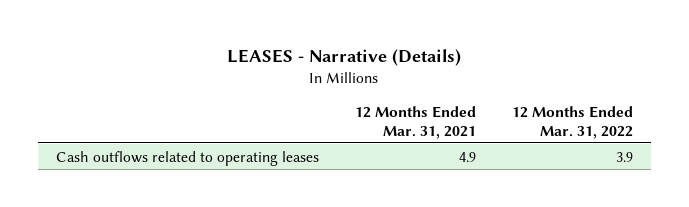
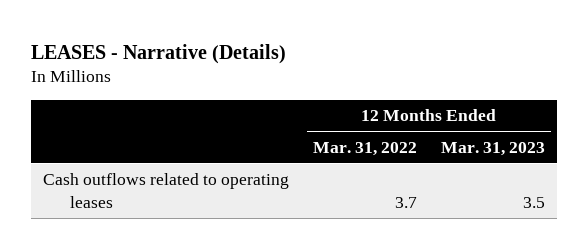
- | 12 Months Ended Mar. 31, 2021 | 12 Months Ended Mar. 31, 2022
+ | 12 Months Ended Mar. 31, 2022 | 12 Months Ended Mar. 31, 2023
- Cash outflows related to operating leases | 4.9 | 3.9
+ Cash outflows related to operating leases | 3.7 | 3.5

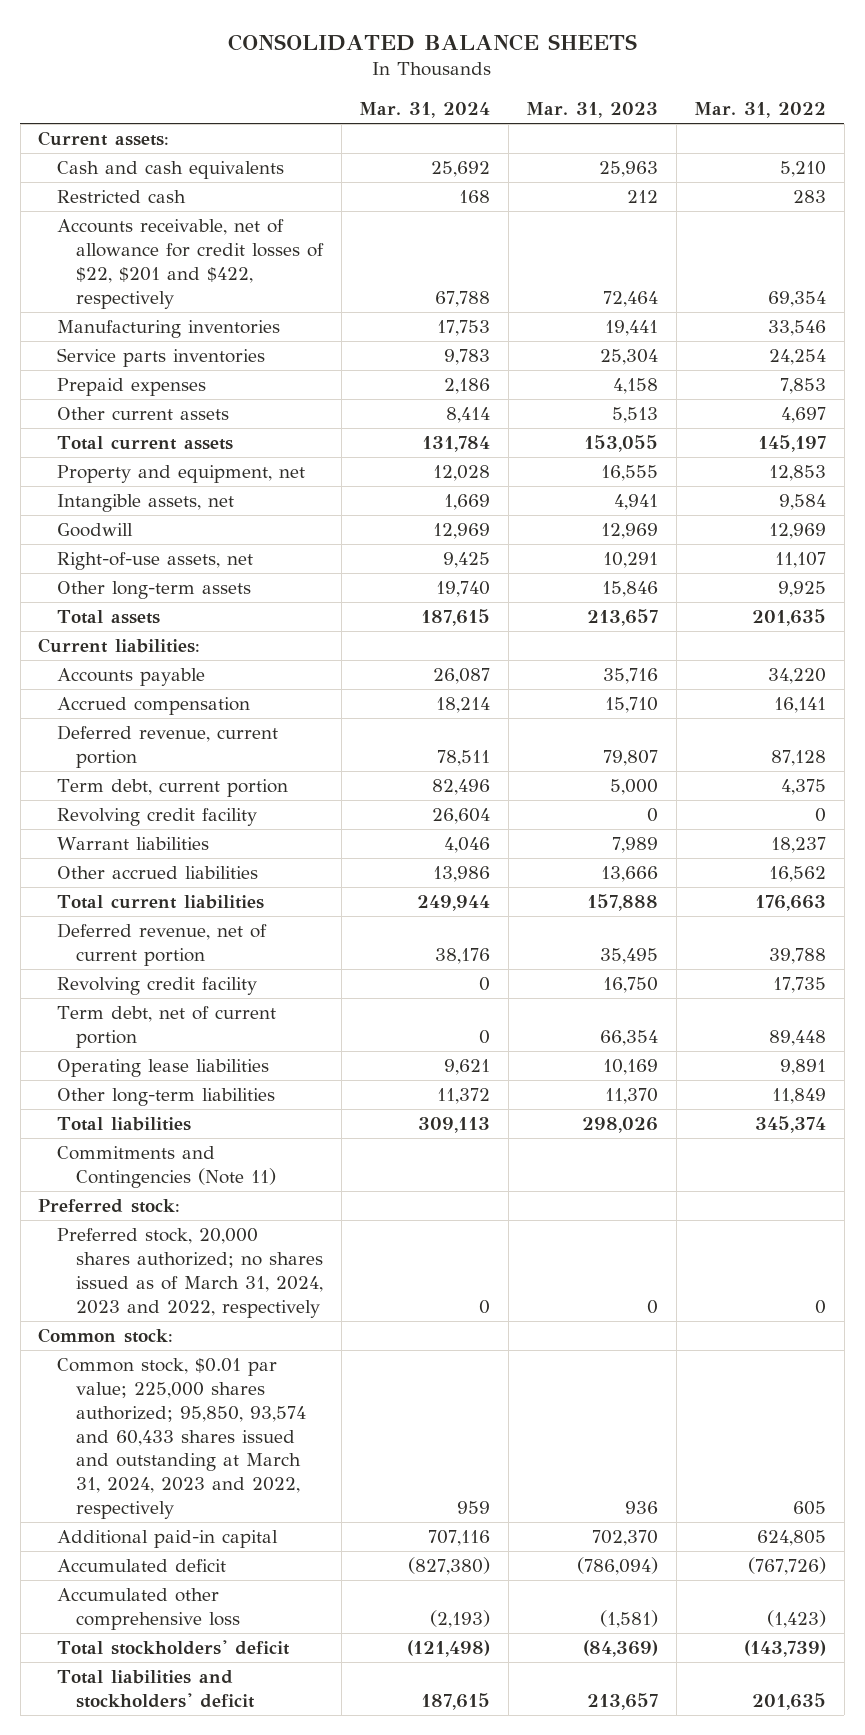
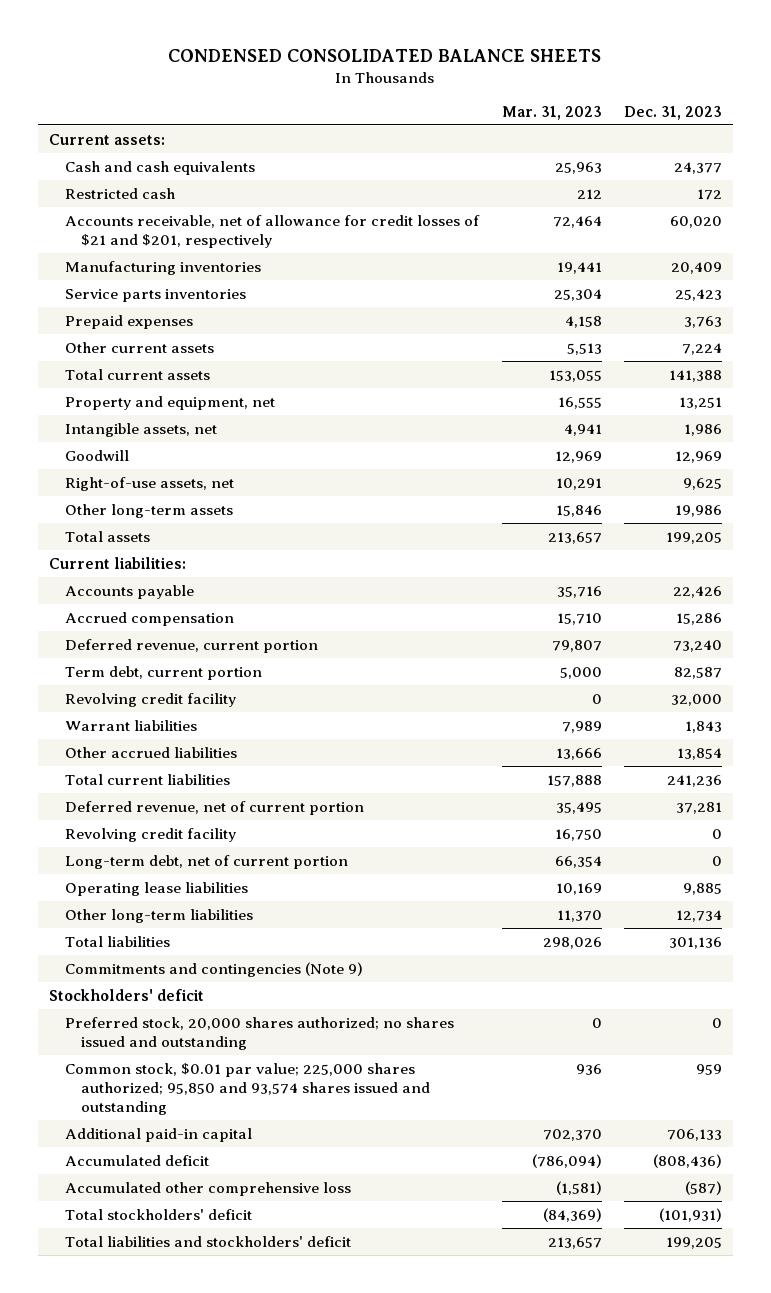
- CONSOLIDATED BALANCE SHEETS
+ CONDENSED CONSOLIDATED BALANCE SHEETS
- | Mar. 31, 2024 | Mar. 31, 2023 | Mar. 31, 2022
+ | Mar. 31, 2023 | Dec. 31, 2023
- Accounts receivable, net of allowance for credit losses of $22, $201 and $422, respectively | 67,788 | 72,464 | 69,354
+ Accounts receivable, net of allowance for credit losses of $21 and $201, respectively | 72,464 | 60,020
- Term debt, net of current portion | 0 | 66,354 | 89,448
+ Long-term debt, net of current portion | 66,354 | 0
- Commitments and Contingencies (Note 11)
- Preferred stock:
- Preferred stock, 20,000 shares authorized; no shares issued as of March 31, 2024, 2023 and 2022, respectively | 0 | 0 | 0
- Common stock:
- Common stock, $0.01 par value; 225,000 shares authorized; 95,850, 93,574 and 60,433 shares issued and outstanding at March 31, 2024, 2023 and 2022, respectively | 959 | 936 | 605
+ Commitments and contingencies (Note 9)
+ Stockholders' deficit
+ Preferred stock, 20,000 shares authorized; no shares issued and outstanding | 0 | 0
+ Common stock, $0.01 par value; 225,000 shares authorized; 95,850 and 93,574 shares issued and outstanding | 936 | 959

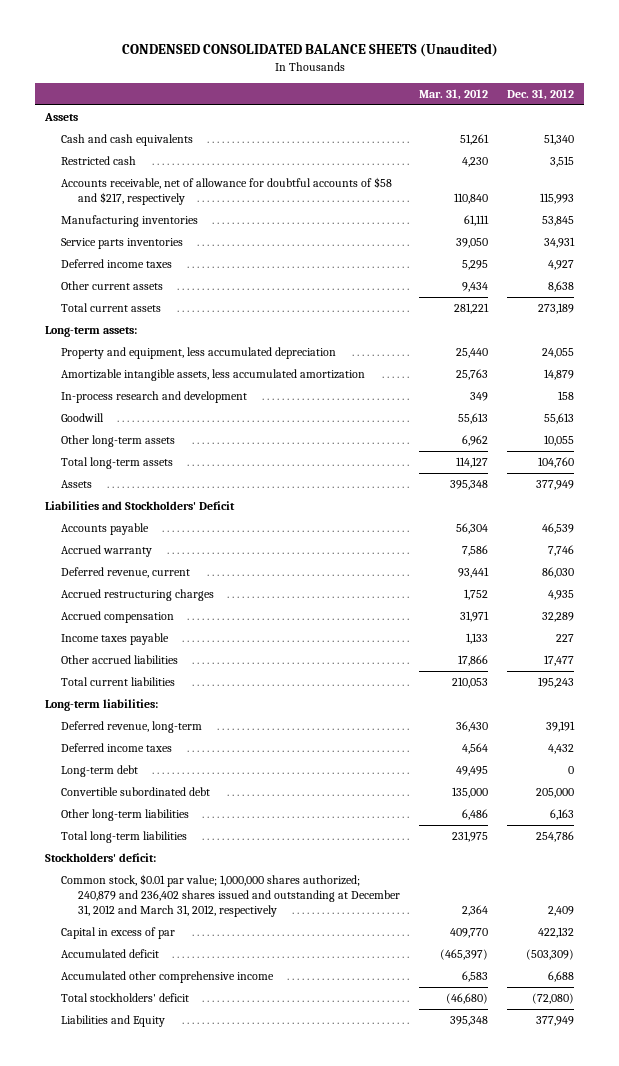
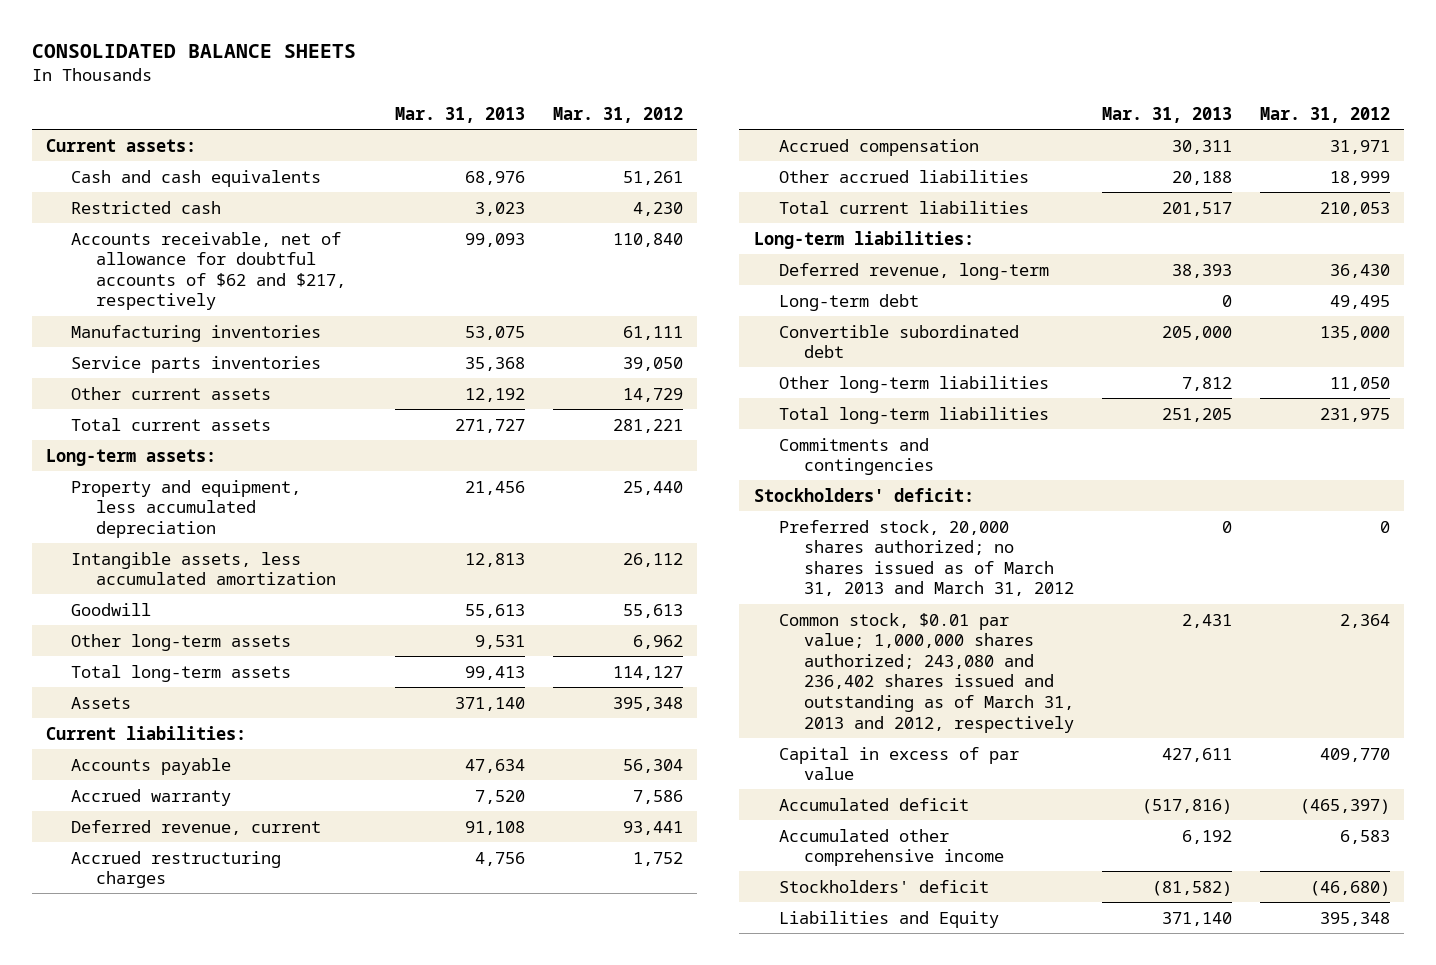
- CONDENSED CONSOLIDATED BALANCE SHEETS (Unaudited)
+ CONSOLIDATED BALANCE SHEETS
- | Mar. 31, 2012 | Dec. 31, 2012
+ | Mar. 31, 2013 | Mar. 31, 2012
- Assets
+ Current assets:
- Accounts receivable, net of allowance for doubtful accounts of $58 and $217, respectively | 110,840 | 115,993
+ Accounts receivable, net of allowance for doubtful accounts of $62 and $217, respectively | 99,093 | 110,840
- Deferred income taxes | 5,295 | 4,927
- Other current assets | 9,434 | 8,638
+ Other current assets | 12,192 | 14,729
- Amortizable intangible assets, less accumulated amortization | 25,763 | 14,879
- In-process research and development | 349 | 158
+ Intangible assets, less accumulated amortization | 12,813 | 26,112
- Liabilities and Stockholders' Deficit
+ Current liabilities:
- Income taxes payable | 1,133 | 227
- Other accrued liabilities | 17,866 | 17,477
+ Other accrued liabilities | 20,188 | 18,999
- Deferred income taxes | 4,564 | 4,432
- Other long-term liabilities | 6,486 | 6,163
+ Other long-term liabilities | 7,812 | 11,050
+ Commitments and contingencies
- Common stock, $0.01 par value; 1,000,000 shares authorized; 240,879 and 236,402 shares issued and outstanding at December 31, 2012 and March 31, 2012, respectively | 2,364 | 2,409
- Capital in excess of par | 409,770 | 422,132
+ Preferred stock, 20,000 shares authorized; no shares issued as of March 31, 2013 and March 31, 2012 | 0 | 0
+ Common stock, $0.01 par value; 1,000,000 shares authorized; 243,080 and 236,402 shares issued and outstanding as of March 31, 2013 and 2012, respectively | 2,431 | 2,364
+ Capital in excess of par value | 427,611 | 409,770
- Total stockholders' deficit | (46,680) | (72,080)
+ Stockholders' deficit | (81,582) | (46,680)

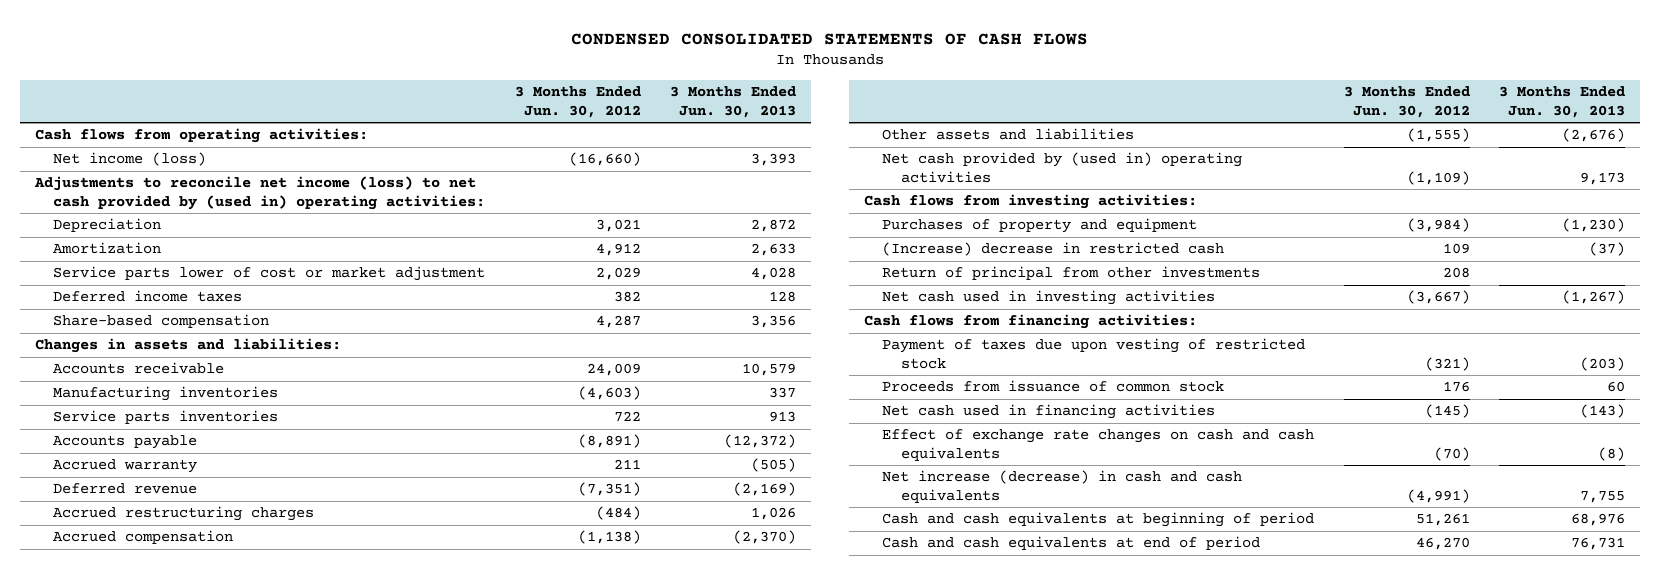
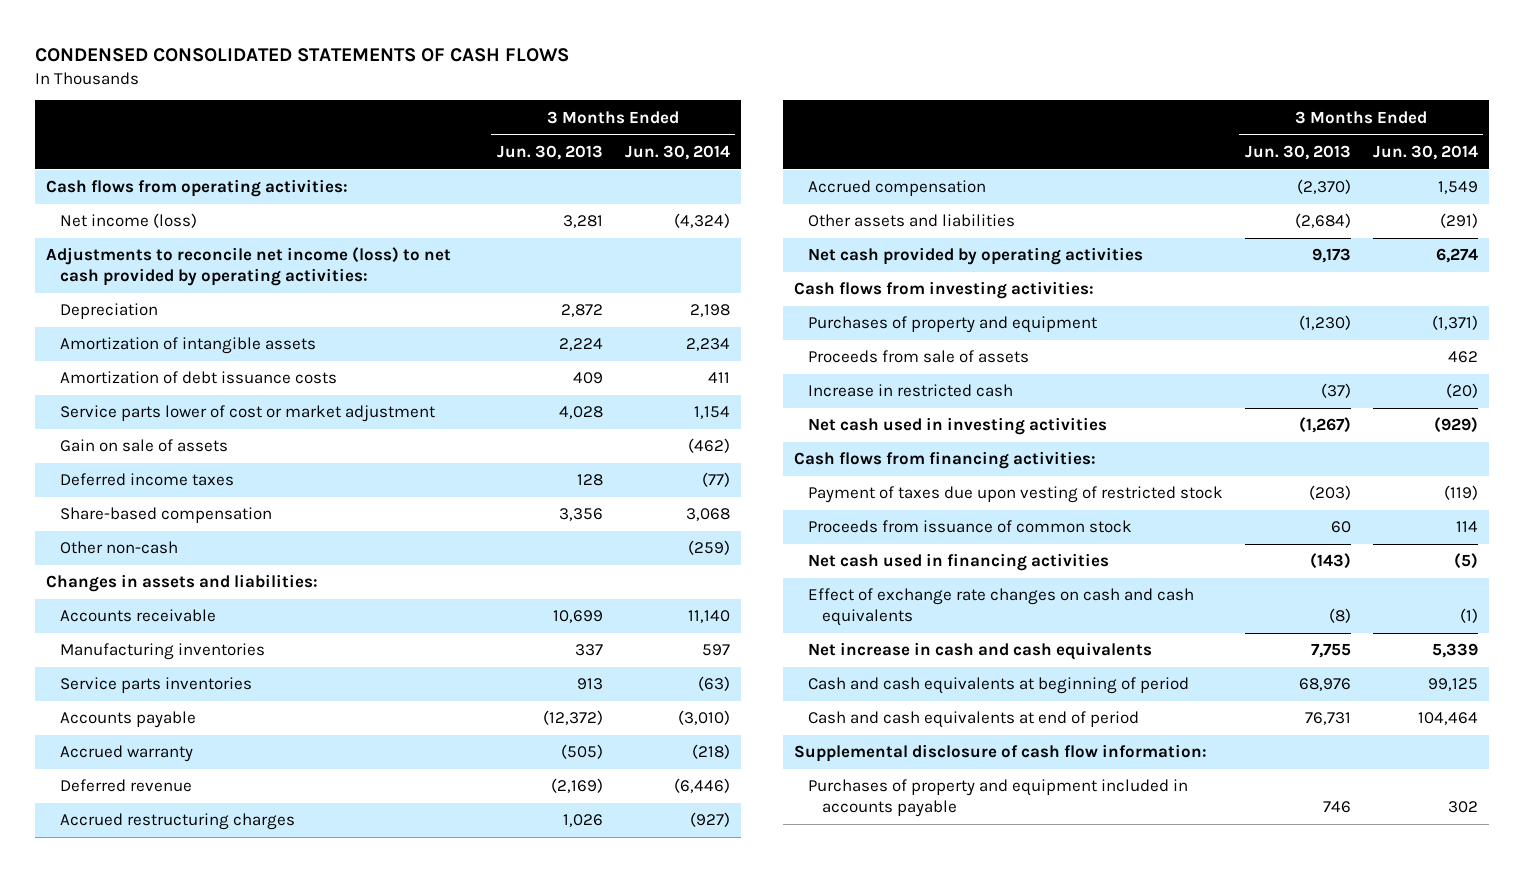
- | 3 Months Ended Jun. 30, 2012 | 3 Months Ended Jun. 30, 2013
+ | 3 Months Ended Jun. 30, 2013 | 3 Months Ended Jun. 30, 2014
- Net income (loss) | (16,660) | 3,393
- Adjustments to reconcile net income (loss) to net cash provided by (used in) operating activities:
+ Net income (loss) | 3,281 | (4,324)
+ Adjustments to reconcile net income (loss) to net cash provided by operating activities:
- Amortization | 4,912 | 2,633
+ Amortization of intangible assets | 2,224 | 2,234
+ Amortization of debt issuance costs | 409 | 411
+ Gain on sale of assets | | (462)
+ Other non-cash | | (259)
- Accounts receivable | 24,009 | 10,579
+ Accounts receivable | 10,699 | 11,140
- Other assets and liabilities | (1,555) | (2,676)
- Net cash provided by (used in) operating activities | (1,109) | 9,173
+ Other assets and liabilities | (2,684) | (291)
+ Net cash provided by operating activities | 9,173 | 6,274
- (Increase) decrease in restricted cash | 109 | (37)
- Return of principal from other investments | 208 |
+ Proceeds from sale of assets | | 462
+ Increase in restricted cash | (37) | (20)
- Net increase (decrease) in cash and cash equivalents | (4,991) | 7,755
+ Net increase in cash and cash equivalents | 7,755 | 5,339
+ Supplemental disclosure of cash flow information:
+ Purchases of property and equipment included in accounts payable | 746 | 302

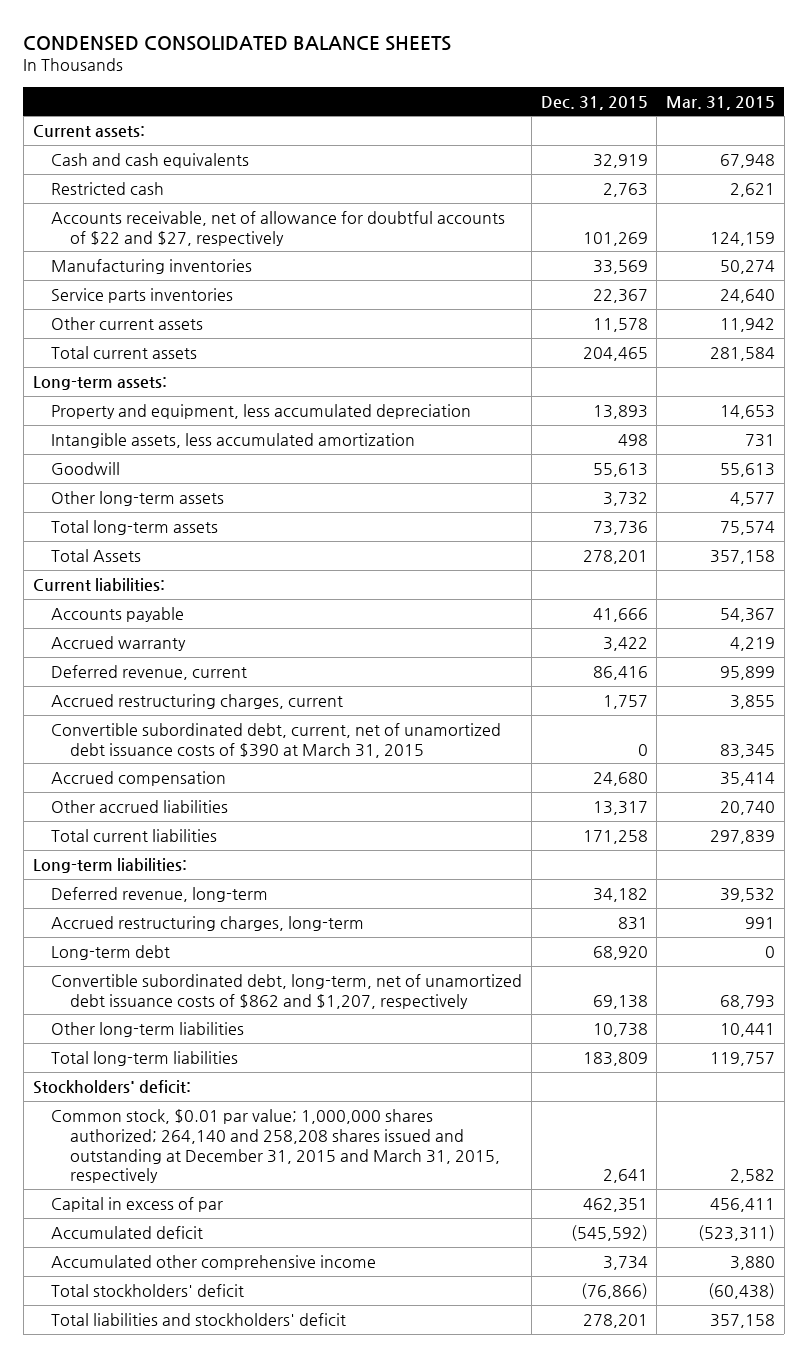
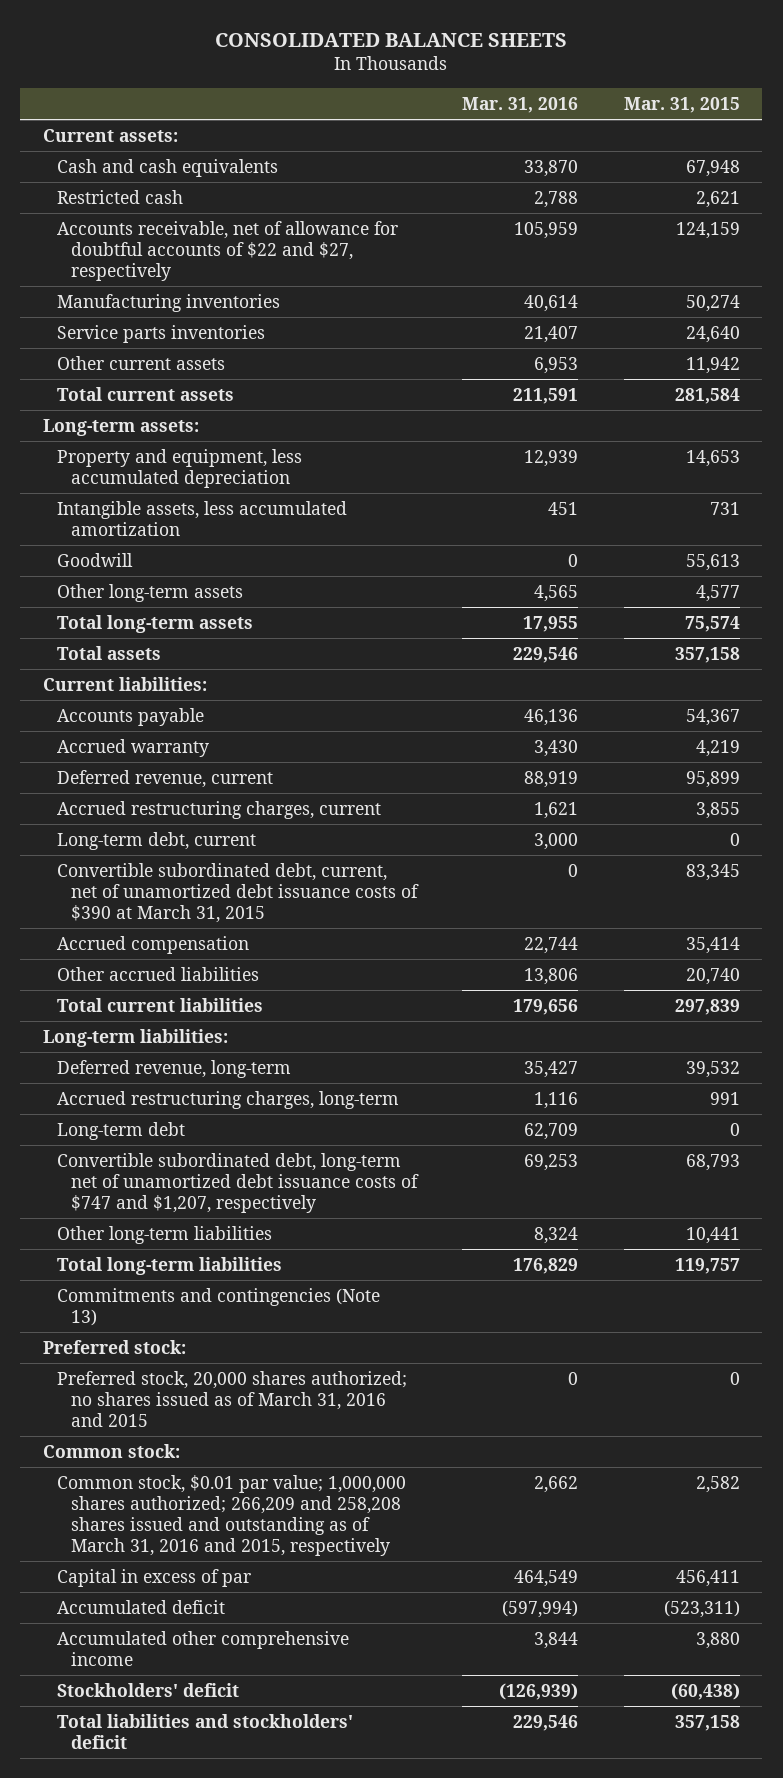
- CONDENSED CONSOLIDATED BALANCE SHEETS
+ CONSOLIDATED BALANCE SHEETS
- | Dec. 31, 2015 | Mar. 31, 2015
+ | Mar. 31, 2016 | Mar. 31, 2015
- Total Assets | 278,201 | 357,158
+ Total assets | 229,546 | 357,158
+ Long-term debt, current | 3,000 | 0
- Convertible subordinated debt, long-term, net of unamortized debt issuance costs of $862 and $1,207, respectively | 69,138 | 68,793
+ Convertible subordinated debt, long-term net of unamortized debt issuance costs of $747 and $1,207, respectively | 69,253 | 68,793
- Stockholders' deficit:
- Common stock, $0.01 par value; 1,000,000 shares authorized; 264,140 and 258,208 shares issued and outstanding at December 31, 2015 and March 31, 2015, respectively | 2,641 | 2,582
+ Commitments and contingencies (Note 13)
+ Preferred stock:
+ Preferred stock, 20,000 shares authorized; no shares issued as of March 31, 2016 and 2015 | 0 | 0
+ Common stock:
+ Common stock, $0.01 par value; 1,000,000 shares authorized; 266,209 and 258,208 shares issued and outstanding as of March 31, 2016 and 2015, respectively | 2,662 | 2,582
- Total stockholders' deficit | (76,866) | (60,438)
+ Stockholders' deficit | (126,939) | (60,438)

